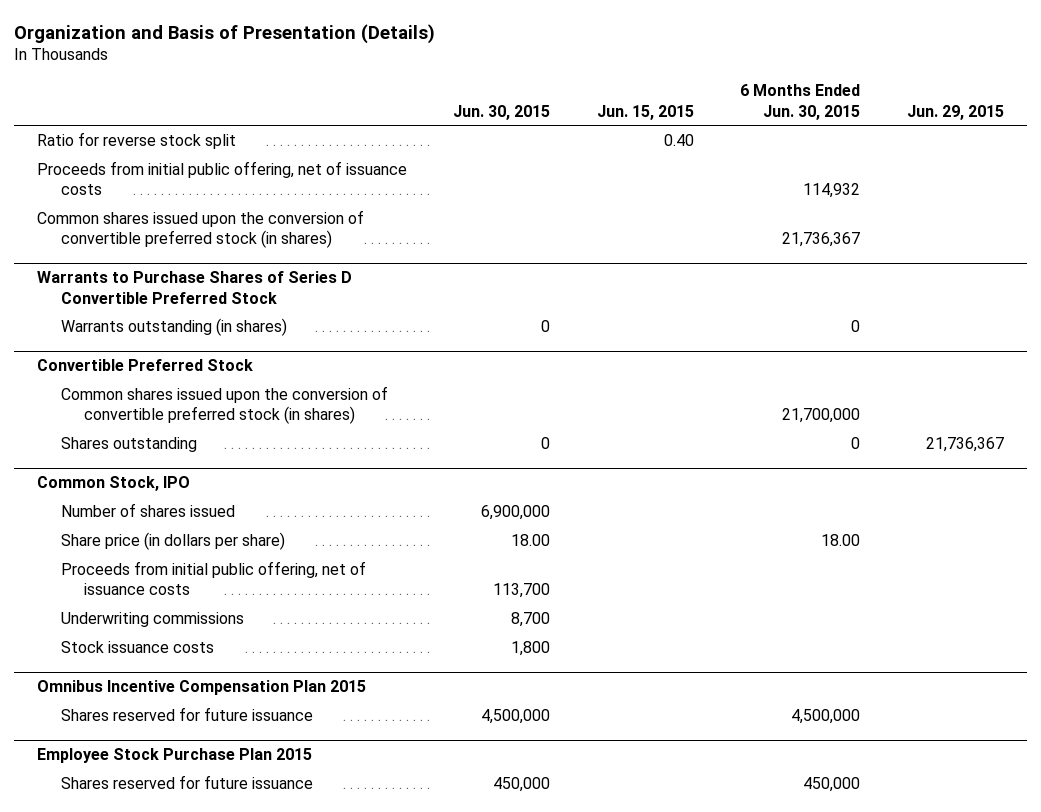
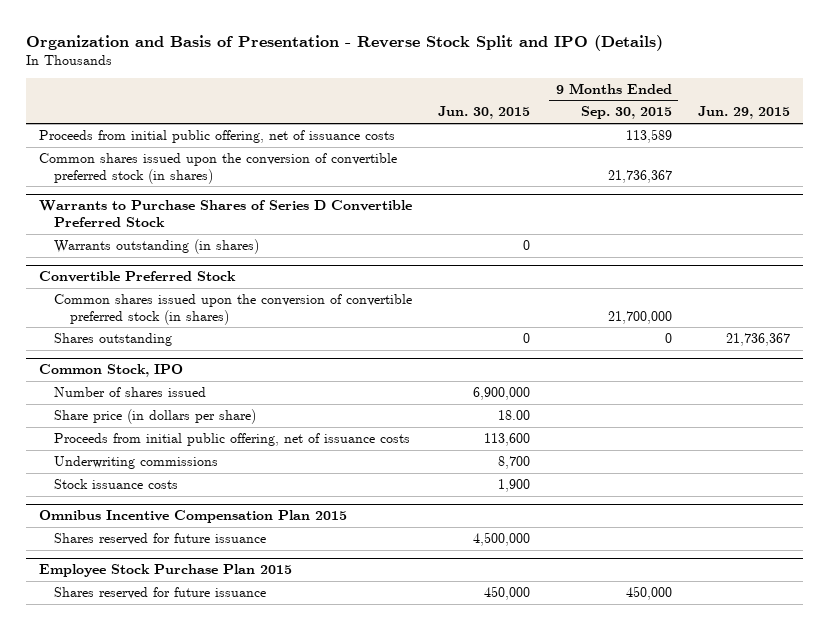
- Organization and Basis of Presentation (Details)
+ Organization and Basis of Presentation - Reverse Stock Split and IPO (Details)
- | Jun. 30, 2015 | Jun. 15, 2015 | 6 Months Ended Jun. 30, 2015 | Jun. 29, 2015
+ | Jun. 30, 2015 | 9 Months Ended Sep. 30, 2015 | Jun. 29, 2015
- Ratio for reverse stock split | | 0.40 | |
@ Common Stock, IPO
- Proceeds from initial public offering, net of issuance costs | 113,700 | | |
+ Proceeds from initial public offering, net of issuance costs | 113,600 | |
- Stock issuance costs | 1,800 | | |
+ Stock issuance costs | 1,900 | |

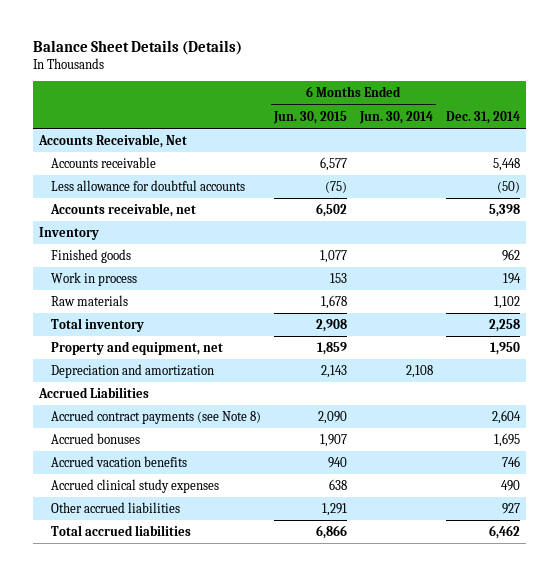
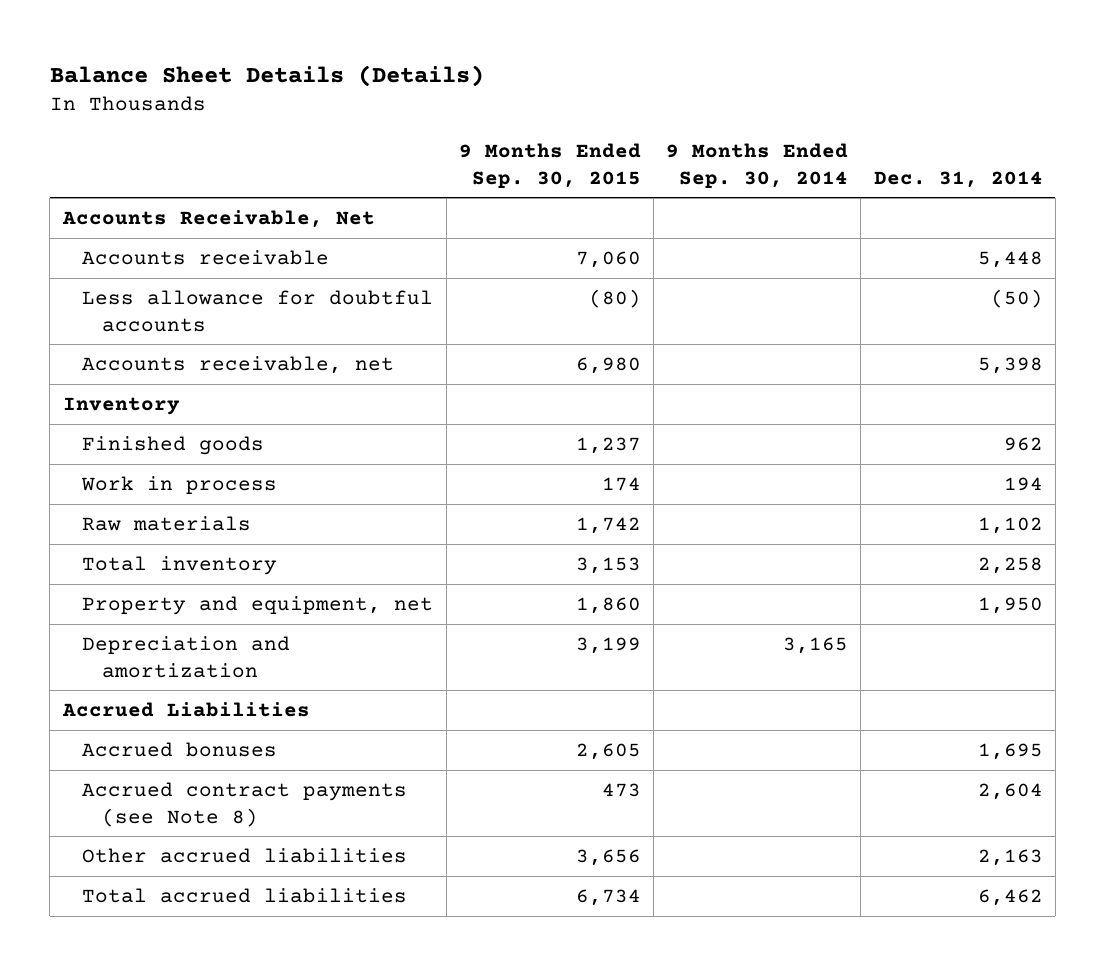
- | 6 Months Ended Jun. 30, 2015 | 6 Months Ended Jun. 30, 2014 | Dec. 31, 2014
+ | 9 Months Ended Sep. 30, 2015 | 9 Months Ended Sep. 30, 2014 | Dec. 31, 2014
- Accrued vacation benefits | 940 | | 746
- Accrued clinical study expenses | 638 | | 490
- Other accrued liabilities | 1,291 | | 927
moved down: Accrued contract payments (see Note 8) | 473 | | 2,604
+ Other accrued liabilities | 3,656 | | 2,163

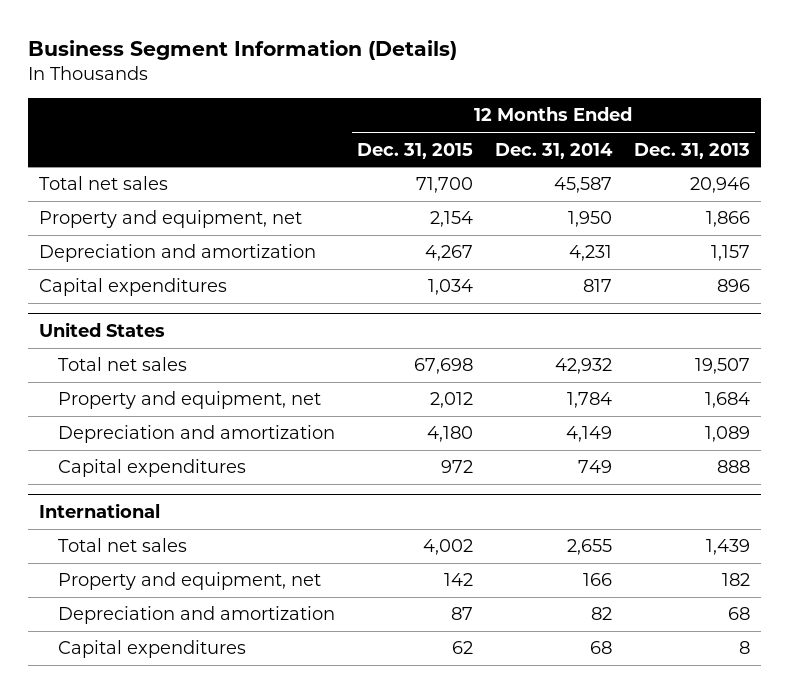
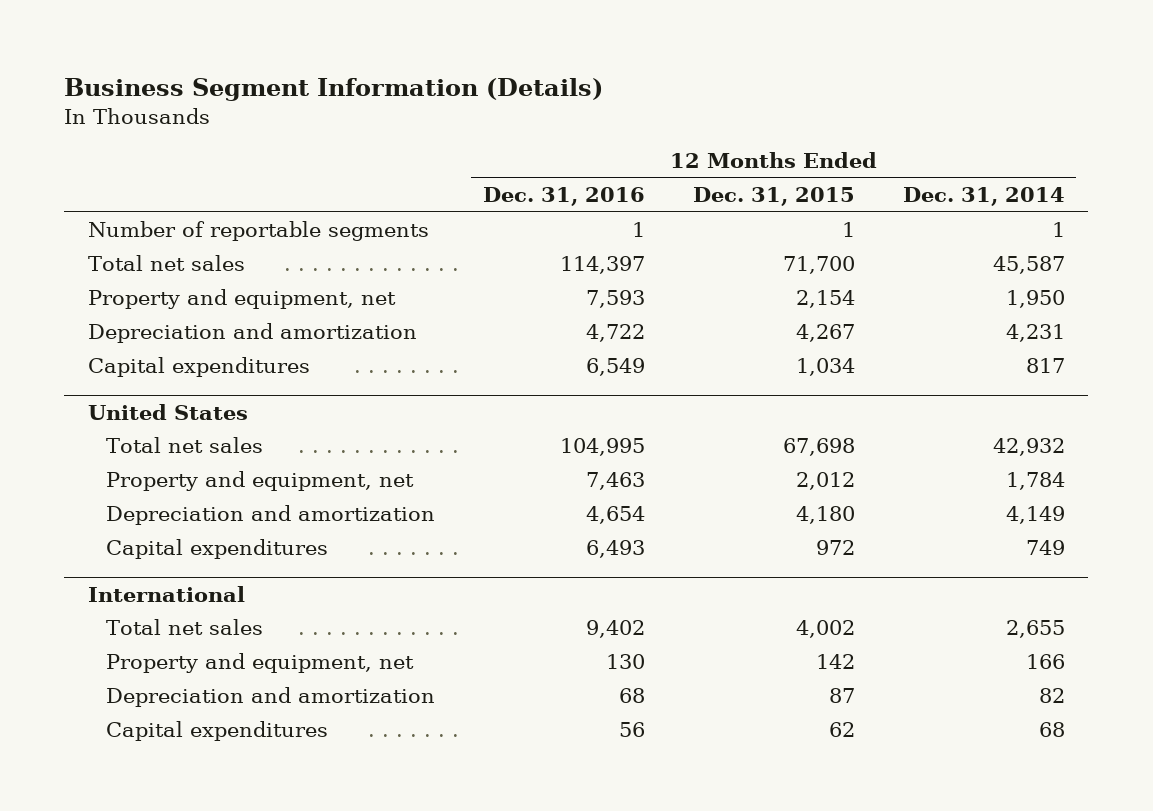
- | 12 Months Ended Dec. 31, 2015 | 12 Months Ended Dec. 31, 2014 | 12 Months Ended Dec. 31, 2013
+ | 12 Months Ended Dec. 31, 2016 | 12 Months Ended Dec. 31, 2015 | 12 Months Ended Dec. 31, 2014
+ Number of reportable segments | 1 | 1 | 1

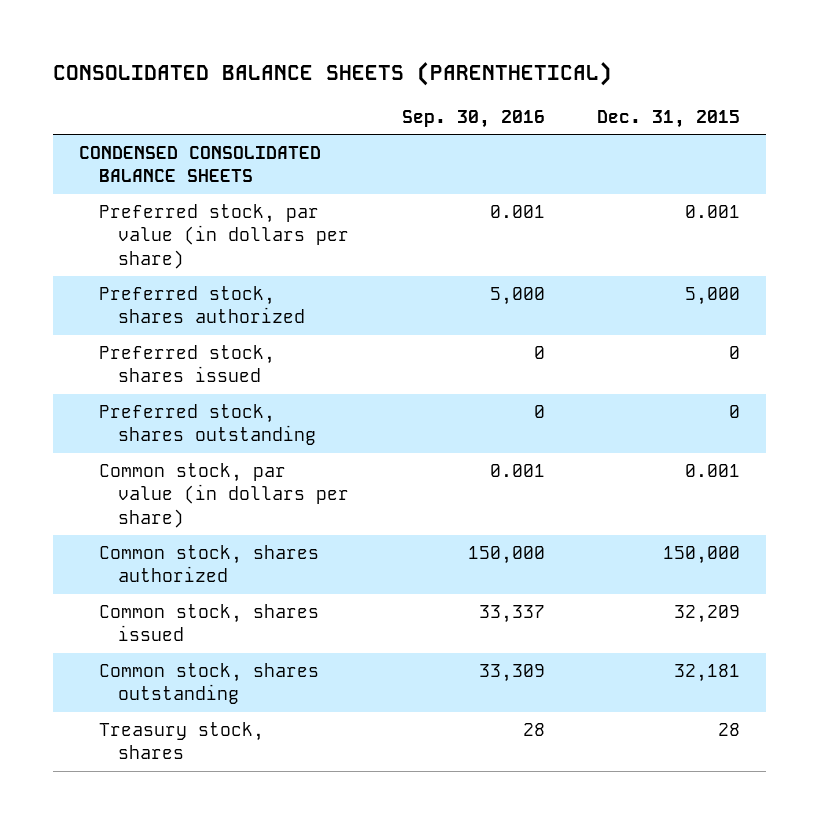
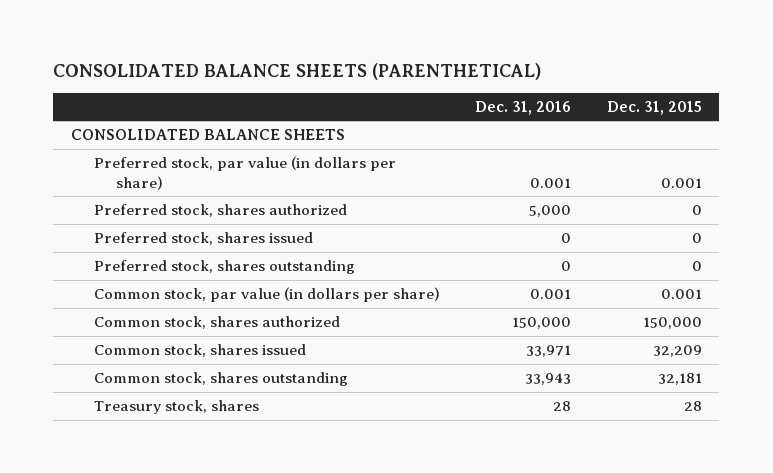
- | Sep. 30, 2016 | Dec. 31, 2015
+ | Dec. 31, 2016 | Dec. 31, 2015
- CONDENSED CONSOLIDATED BALANCE SHEETS
+ CONSOLIDATED BALANCE SHEETS
- Preferred stock, shares authorized | 5,000 | 5,000
+ Preferred stock, shares authorized | 5,000 | 0

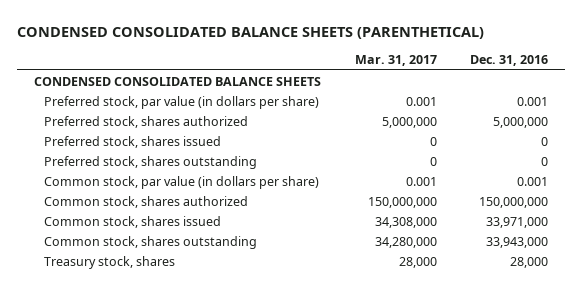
- CONSOLIDATED BALANCE SHEETS (PARENTHETICAL)
+ CONDENSED CONSOLIDATED BALANCE SHEETS (PARENTHETICAL)
- | Dec. 31, 2016 | Dec. 31, 2015
+ | Mar. 31, 2017 | Dec. 31, 2016
- CONSOLIDATED BALANCE SHEETS
+ CONDENSED CONSOLIDATED BALANCE SHEETS
- Preferred stock, shares authorized | 5,000 | 0
+ Preferred stock, shares authorized | 5,000,000 | 5,000,000
- Common stock, shares authorized | 150,000 | 150,000
- Common stock, shares issued | 33,971 | 32,209
- Common stock, shares outstanding | 33,943 | 32,181
- Treasury stock, shares | 28 | 28
+ Common stock, shares authorized | 150,000,000 | 150,000,000
+ Common stock, shares issued | 34,308,000 | 33,971,000
+ Common stock, shares outstanding | 34,280,000 | 33,943,000
+ Treasury stock, shares | 28,000 | 28,000

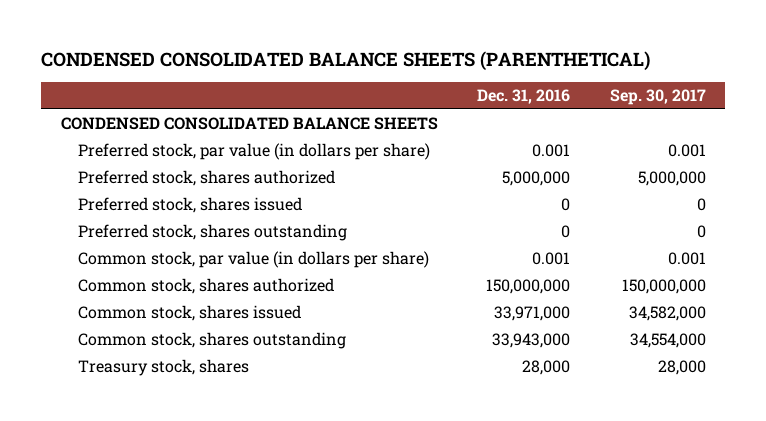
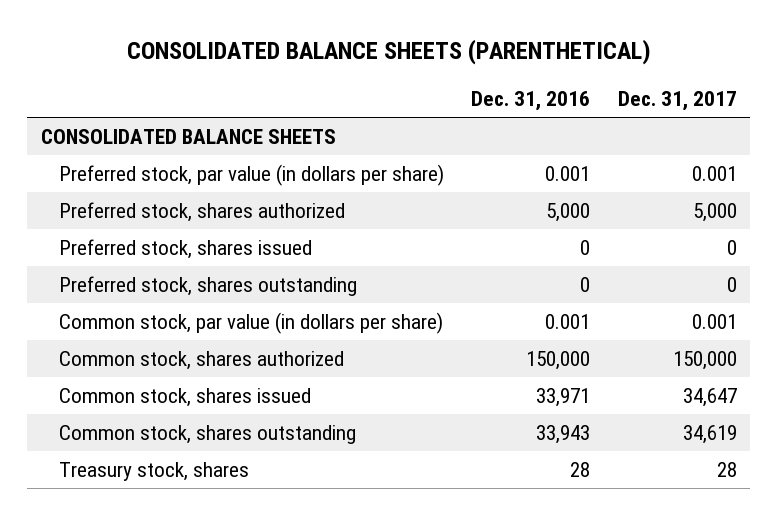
- CONDENSED CONSOLIDATED BALANCE SHEETS (PARENTHETICAL)
+ CONSOLIDATED BALANCE SHEETS (PARENTHETICAL)
- | Dec. 31, 2016 | Sep. 30, 2017
+ | Dec. 31, 2016 | Dec. 31, 2017
- CONDENSED CONSOLIDATED BALANCE SHEETS
+ CONSOLIDATED BALANCE SHEETS
- Preferred stock, shares authorized | 5,000,000 | 5,000,000
+ Preferred stock, shares authorized | 5,000 | 5,000
- Common stock, shares authorized | 150,000,000 | 150,000,000
- Common stock, shares issued | 33,971,000 | 34,582,000
- Common stock, shares outstanding | 33,943,000 | 34,554,000
- Treasury stock, shares | 28,000 | 28,000
+ Common stock, shares authorized | 150,000 | 150,000
+ Common stock, shares issued | 33,971 | 34,647
+ Common stock, shares outstanding | 33,943 | 34,619
+ Treasury stock, shares | 28 | 28

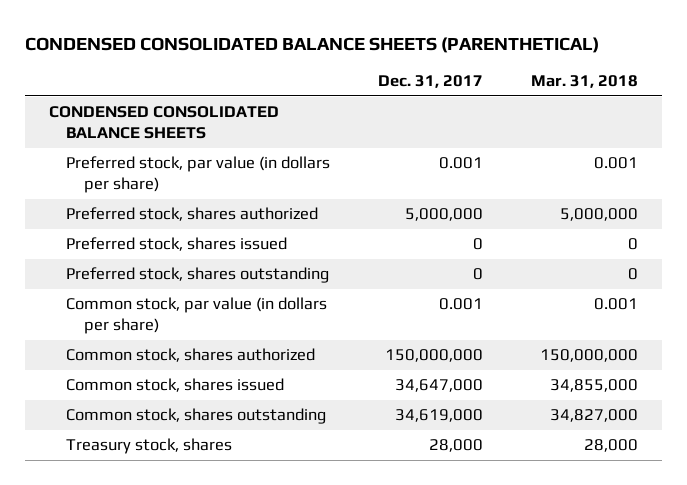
- CONSOLIDATED BALANCE SHEETS (PARENTHETICAL)
+ CONDENSED CONSOLIDATED BALANCE SHEETS (PARENTHETICAL)
- | Dec. 31, 2016 | Dec. 31, 2017
+ | Dec. 31, 2017 | Mar. 31, 2018
- CONSOLIDATED BALANCE SHEETS
+ CONDENSED CONSOLIDATED BALANCE SHEETS
- Preferred stock, shares authorized | 5,000 | 5,000
+ Preferred stock, shares authorized | 5,000,000 | 5,000,000
- Common stock, shares authorized | 150,000 | 150,000
- Common stock, shares issued | 33,971 | 34,647
- Common stock, shares outstanding | 33,943 | 34,619
- Treasury stock, shares | 28 | 28
+ Common stock, shares authorized | 150,000,000 | 150,000,000
+ Common stock, shares issued | 34,647,000 | 34,855,000
+ Common stock, shares outstanding | 34,619,000 | 34,827,000
+ Treasury stock, shares | 28,000 | 28,000

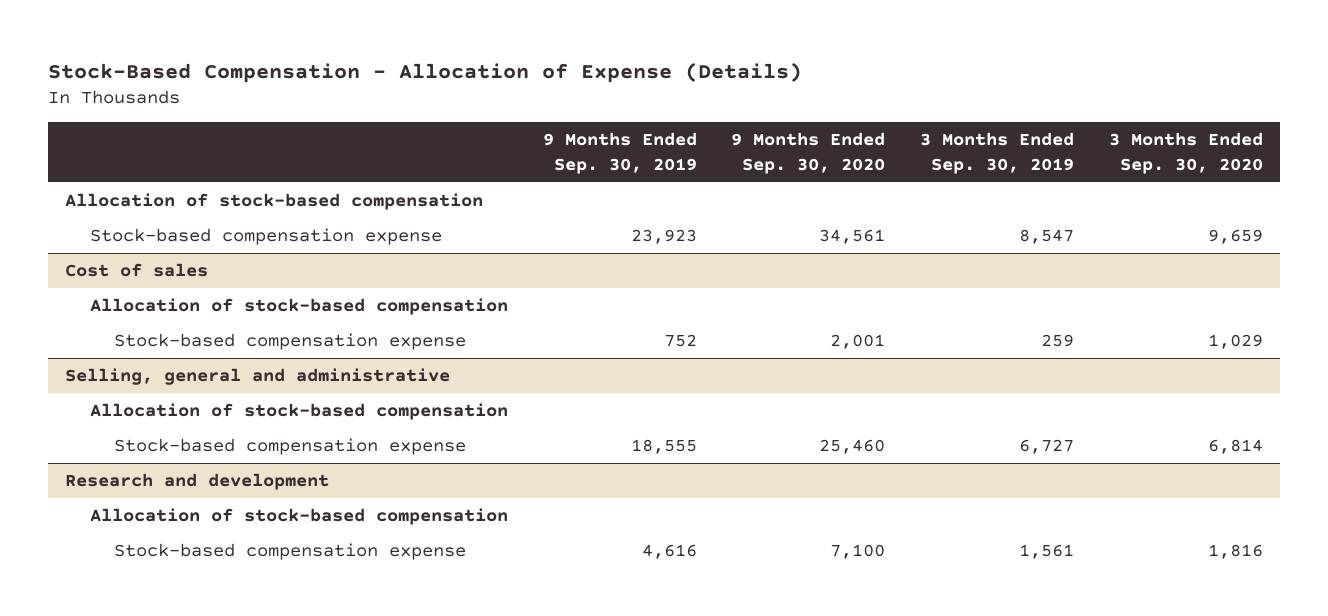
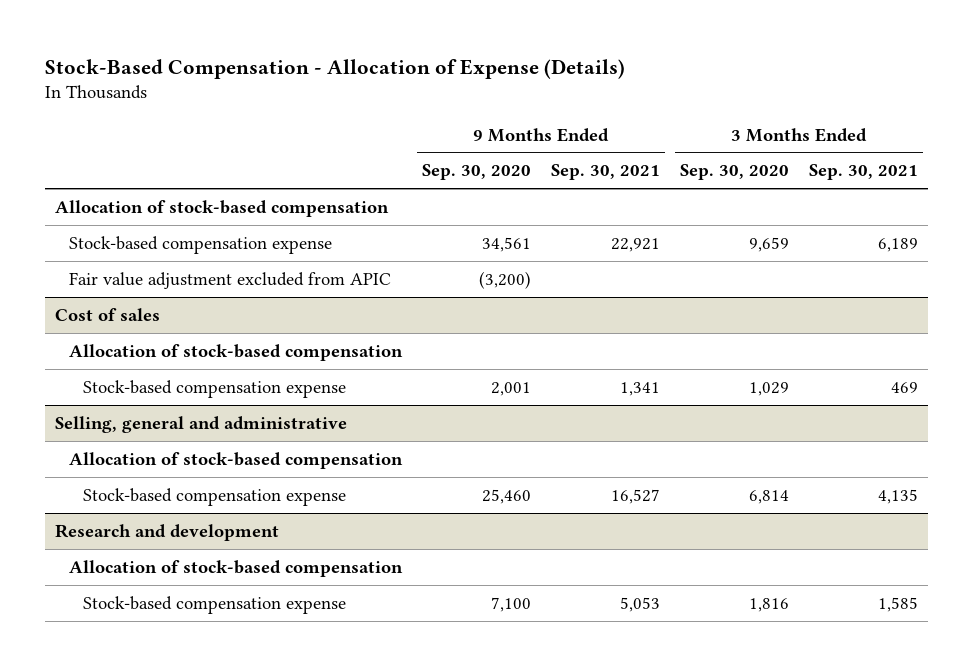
- | 9 Months Ended Sep. 30, 2019 | 9 Months Ended Sep. 30, 2020 | 3 Months Ended Sep. 30, 2019 | 3 Months Ended Sep. 30, 2020
+ | 9 Months Ended Sep. 30, 2020 | 9 Months Ended Sep. 30, 2021 | 3 Months Ended Sep. 30, 2020 | 3 Months Ended Sep. 30, 2021
+ Fair value adjustment excluded from APIC | (3,200) | | |

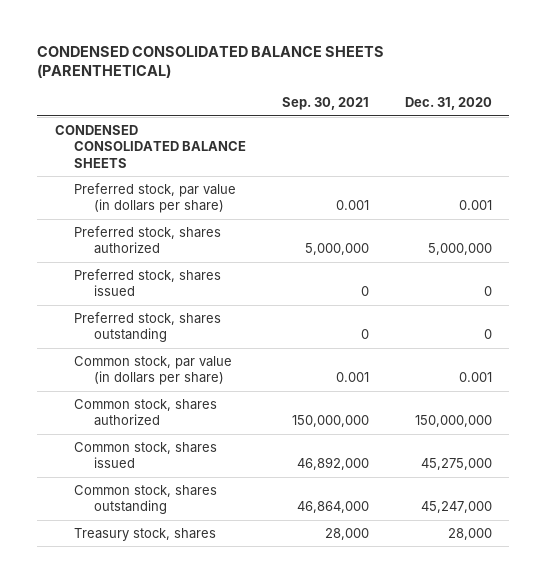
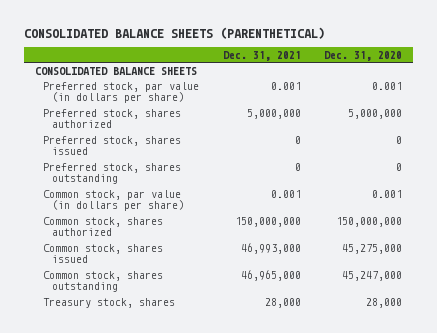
- CONDENSED CONSOLIDATED BALANCE SHEETS (PARENTHETICAL)
+ CONSOLIDATED BALANCE SHEETS (PARENTHETICAL)
- | Sep. 30, 2021 | Dec. 31, 2020
+ | Dec. 31, 2021 | Dec. 31, 2020
- CONDENSED CONSOLIDATED BALANCE SHEETS
+ CONSOLIDATED BALANCE SHEETS

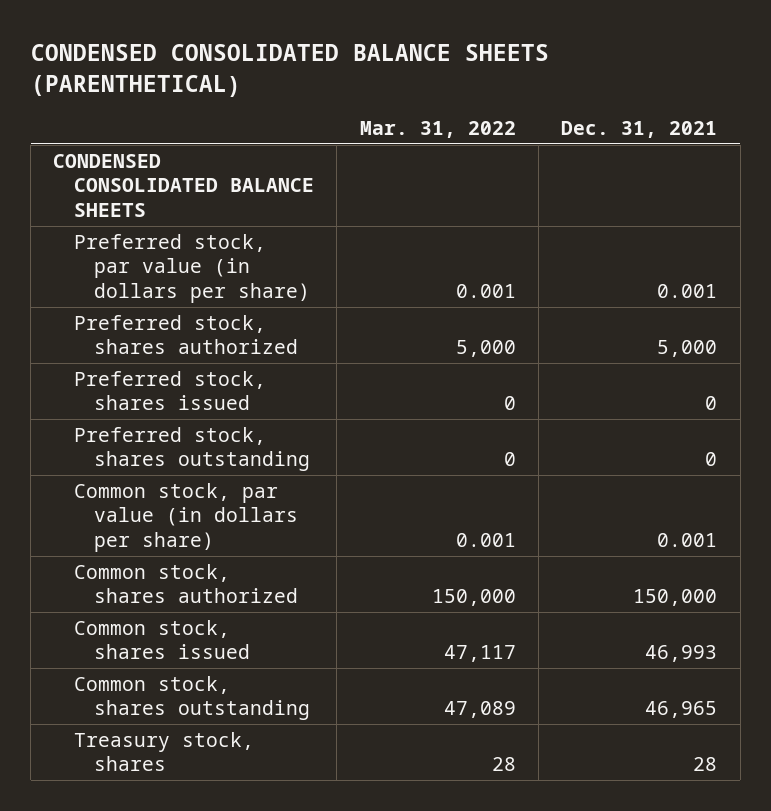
- CONSOLIDATED BALANCE SHEETS (PARENTHETICAL)
+ CONDENSED CONSOLIDATED BALANCE SHEETS (PARENTHETICAL)
- | Dec. 31, 2021 | Dec. 31, 2020
+ | Mar. 31, 2022 | Dec. 31, 2021
- CONSOLIDATED BALANCE SHEETS
+ CONDENSED CONSOLIDATED BALANCE SHEETS
- Preferred stock, shares authorized | 5,000,000 | 5,000,000
+ Preferred stock, shares authorized | 5,000 | 5,000
- Common stock, shares authorized | 150,000,000 | 150,000,000
- Common stock, shares issued | 46,993,000 | 45,275,000
- Common stock, shares outstanding | 46,965,000 | 45,247,000
- Treasury stock, shares | 28,000 | 28,000
+ Common stock, shares authorized | 150,000 | 150,000
+ Common stock, shares issued | 47,117 | 46,993
+ Common stock, shares outstanding | 47,089 | 46,965
+ Treasury stock, shares | 28 | 28

